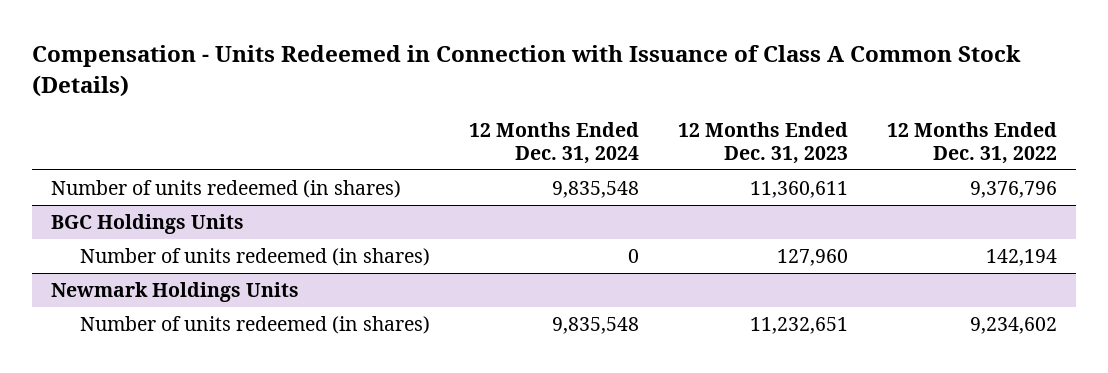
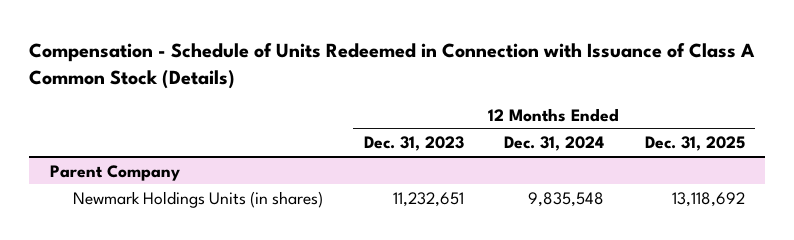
- Compensation - Units Redeemed in Connection with Issuance of Class A Common Stock (Details)
+ Compensation - Schedule of Units Redeemed in Connection with Issuance of Class A Common Stock (Details)
- | 12 Months Ended Dec. 31, 2024 | 12 Months Ended Dec. 31, 2023 | 12 Months Ended Dec. 31, 2022
+ | 12 Months Ended Dec. 31, 2023 | 12 Months Ended Dec. 31, 2024 | 12 Months Ended Dec. 31, 2025
- Number of units redeemed (in shares) | 9,835,548 | 11,360,611 | 9,376,796
- BGC Holdings Units
- Number of units redeemed (in shares) | 0 | 127,960 | 142,194
- Newmark Holdings Units
- Number of units redeemed (in shares) | 9,835,548 | 11,232,651 | 9,234,602
+ Parent Company
+ Newmark Holdings Units (in shares) | 11,232,651 | 9,835,548 | 13,118,692

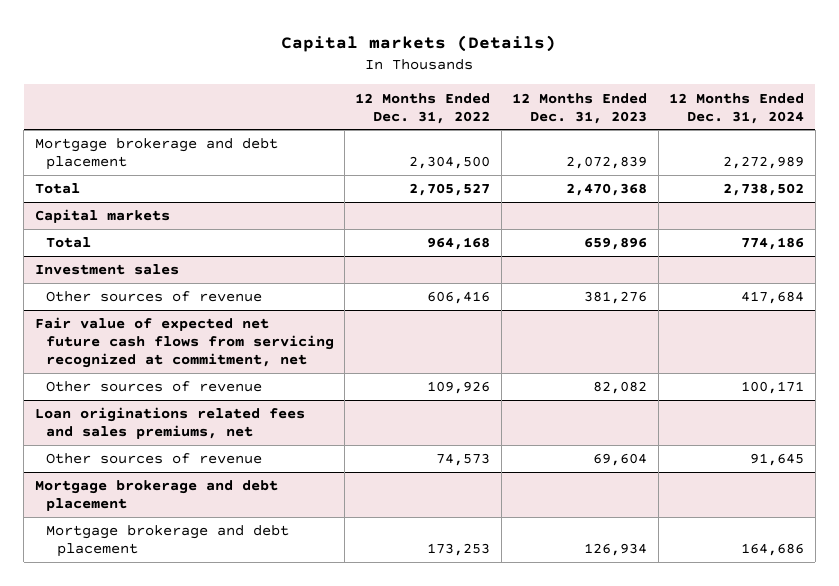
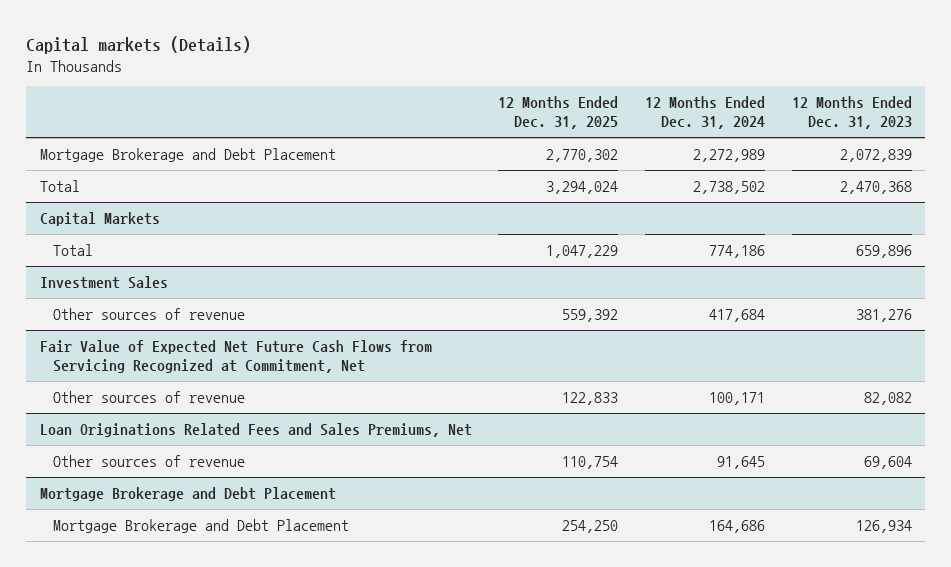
- | 12 Months Ended Dec. 31, 2022 | 12 Months Ended Dec. 31, 2023 | 12 Months Ended Dec. 31, 2024
+ | 12 Months Ended Dec. 31, 2025 | 12 Months Ended Dec. 31, 2024 | 12 Months Ended Dec. 31, 2023
- Mortgage brokerage and debt placement | 2,304,500 | 2,072,839 | 2,272,989
+ Mortgage Brokerage and Debt Placement | 2,770,302 | 2,272,989 | 2,072,839
- Capital markets
+ Capital Markets
- Investment sales
+ Investment Sales
- Fair value of expected net future cash flows from servicing recognized at commitment, net
+ Fair Value of Expected Net Future Cash Flows from Servicing Recognized at Commitment, Net
- Loan originations related fees and sales premiums, net
+ Loan Originations Related Fees and Sales Premiums, Net
- Mortgage brokerage and debt placement
- Mortgage brokerage and debt placement | 173,253 | 126,934 | 164,686
+ Mortgage Brokerage and Debt Placement
+ Mortgage Brokerage and Debt Placement | 254,250 | 164,686 | 126,934

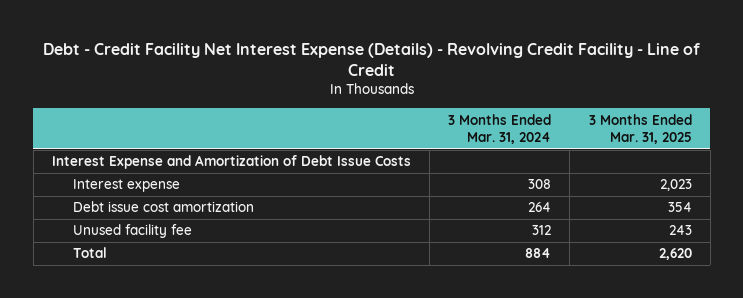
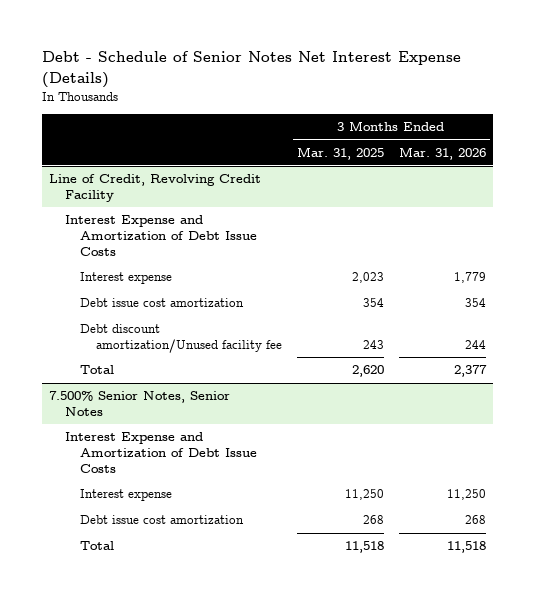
- Debt - Credit Facility Net Interest Expense (Details) - Revolving Credit Facility - Line of Credit
+ Debt - Schedule of Senior Notes Net Interest Expense (Details)
- | 3 Months Ended Mar. 31, 2024 | 3 Months Ended Mar. 31, 2025
+ | 3 Months Ended Mar. 31, 2025 | 3 Months Ended Mar. 31, 2026
+ Line of Credit, Revolving Credit Facility
- Unused facility fee | 312 | 243
+ Debt discount amortization/Unused facility fee | 243 | 244
+ 7.500% Senior Notes, Senior Notes
+ Interest Expense and Amortization of Debt Issue Costs
+ Interest expense | 11,250 | 11,250
+ Debt issue cost amortization | 268 | 268
+ Total | 11,518 | 11,518

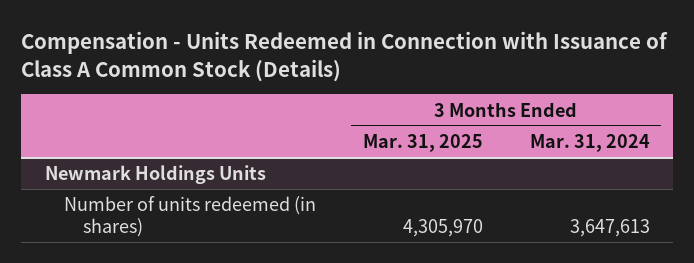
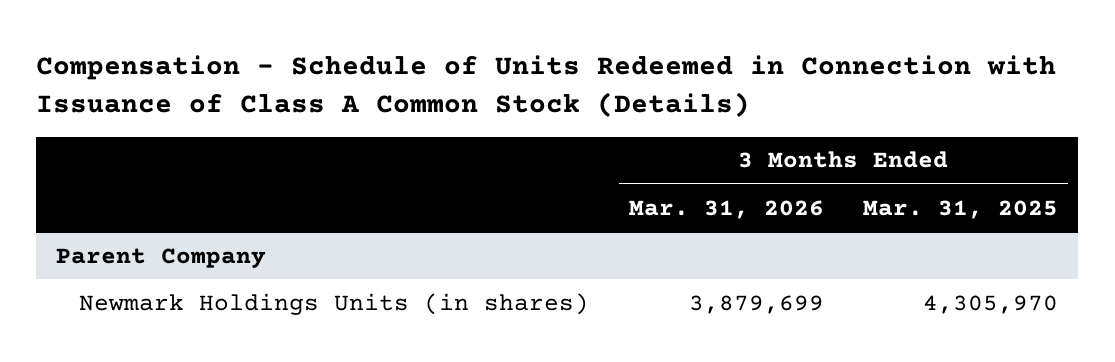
- Compensation - Units Redeemed in Connection with Issuance of Class A Common Stock (Details)
+ Compensation - Schedule of Units Redeemed in Connection with Issuance of Class A Common Stock (Details)
- | 3 Months Ended Mar. 31, 2025 | 3 Months Ended Mar. 31, 2024
+ | 3 Months Ended Mar. 31, 2026 | 3 Months Ended Mar. 31, 2025
- Newmark Holdings Units
- Number of units redeemed (in shares) | 4,305,970 | 3,647,613
+ Parent Company
+ Newmark Holdings Units (in shares) | 3,879,699 | 4,305,970

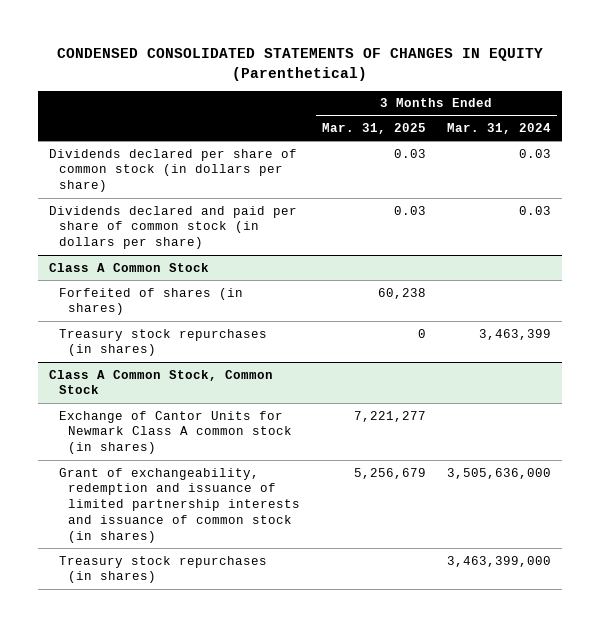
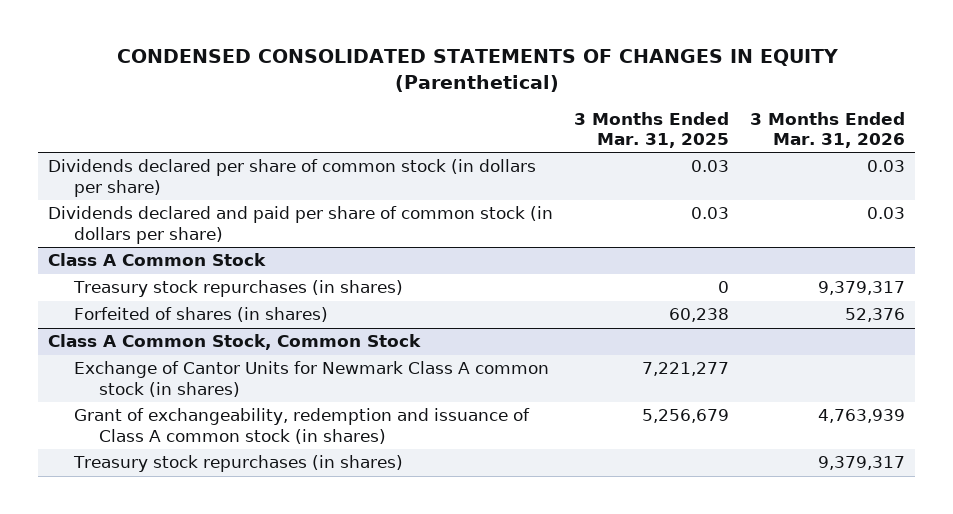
- | 3 Months Ended Mar. 31, 2025 | 3 Months Ended Mar. 31, 2024
+ | 3 Months Ended Mar. 31, 2025 | 3 Months Ended Mar. 31, 2026
@ Class A Common Stock
moved down: Forfeited of shares (in shares) | 60,238 | 52,376
@ Class A Common Stock, Common Stock
- Grant of exchangeability, redemption and issuance of limited partnership interests and issuance of common stock (in shares) | 5,256,679 | 3,505,636,000
+ Grant of exchangeability, redemption and issuance of Class A common stock (in shares) | 5,256,679 | 4,763,939

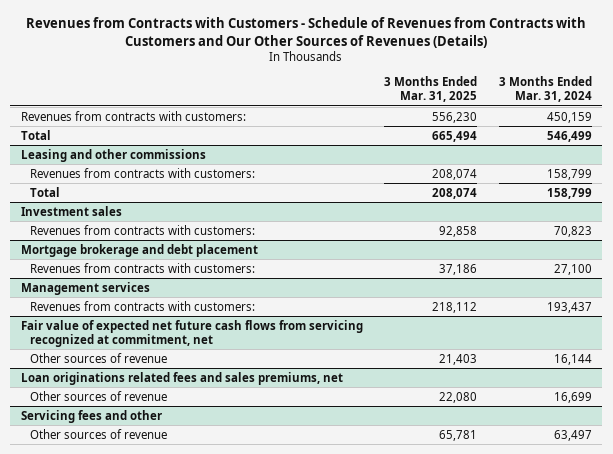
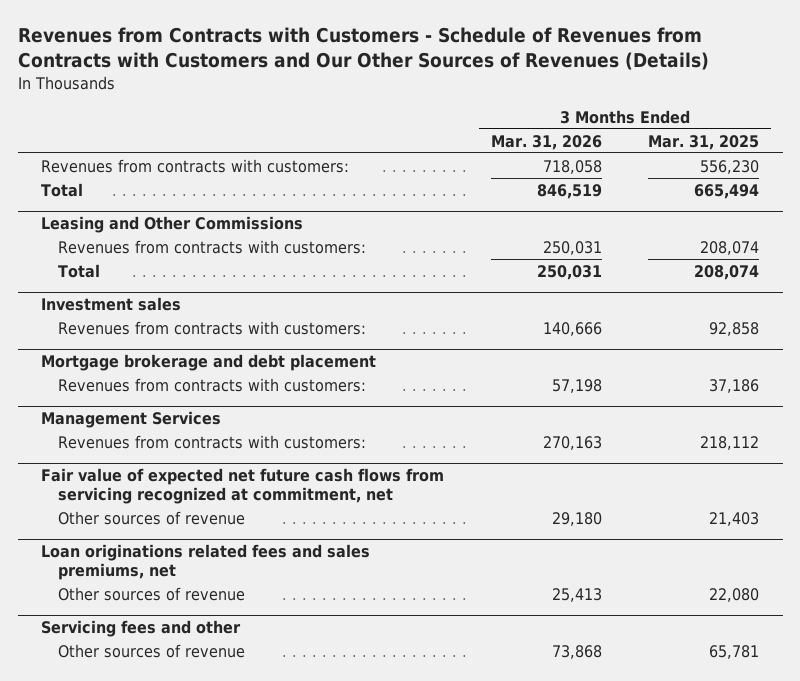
- | 3 Months Ended Mar. 31, 2025 | 3 Months Ended Mar. 31, 2024
+ | 3 Months Ended Mar. 31, 2026 | 3 Months Ended Mar. 31, 2025
- Leasing and other commissions
+ Leasing and Other Commissions
- Management services
+ Management Services

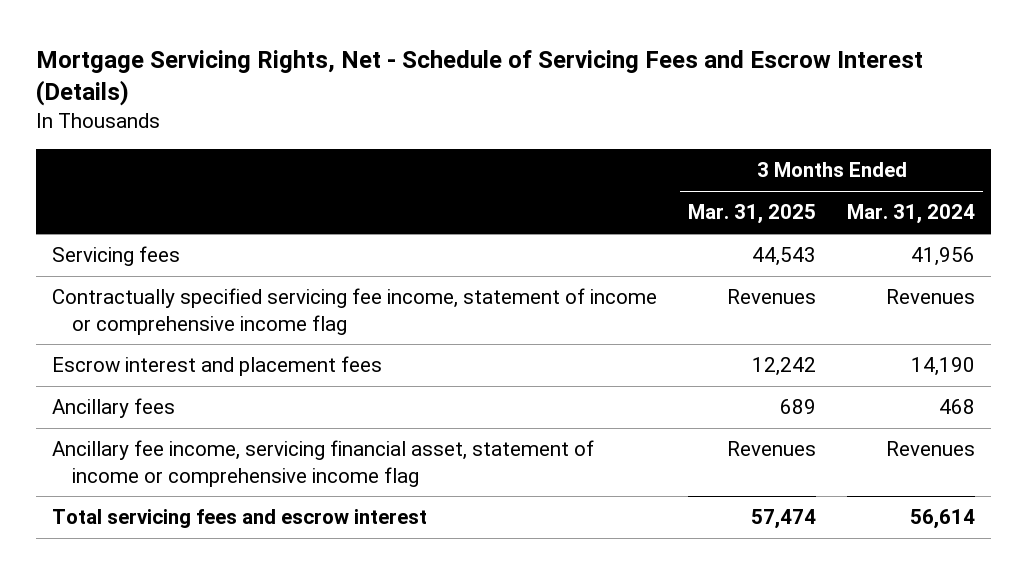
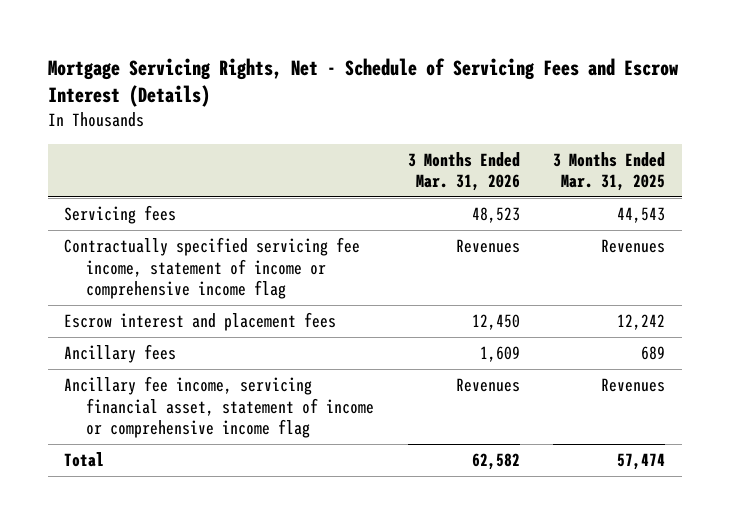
- | 3 Months Ended Mar. 31, 2025 | 3 Months Ended Mar. 31, 2024
+ | 3 Months Ended Mar. 31, 2026 | 3 Months Ended Mar. 31, 2025
- Total servicing fees and escrow interest | 57,474 | 56,614
+ Total | 62,582 | 57,474

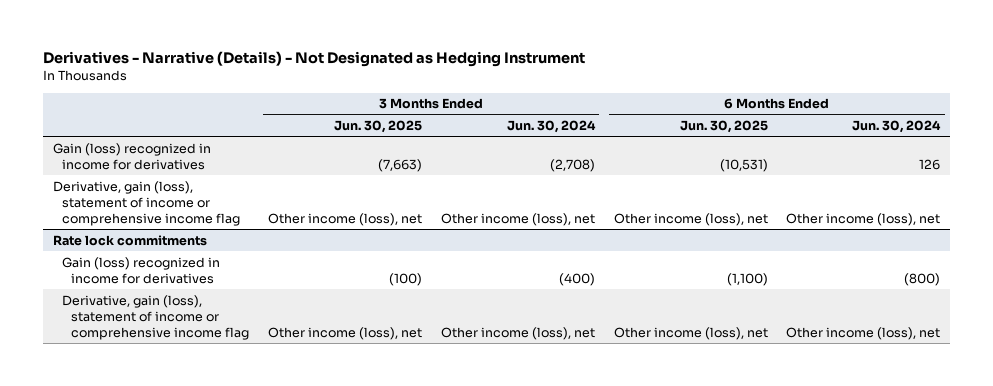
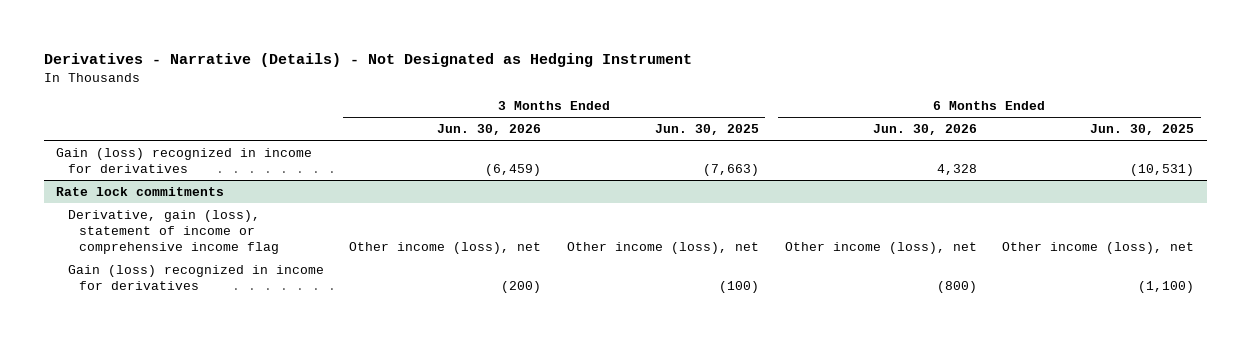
- | 3 Months Ended Jun. 30, 2025 | 3 Months Ended Jun. 30, 2024 | 6 Months Ended Jun. 30, 2025 | 6 Months Ended Jun. 30, 2024
+ | 3 Months Ended Jun. 30, 2026 | 3 Months Ended Jun. 30, 2025 | 6 Months Ended Jun. 30, 2026 | 6 Months Ended Jun. 30, 2025
- Derivative, gain (loss), statement of income or comprehensive income flag | Other income (loss), net | Other income (loss), net | Other income (loss), net | Other income (loss), net
@ Rate lock commitments
moved down: Gain (loss) recognized in income for derivatives | (200) | (100) | (800) | (1,100)

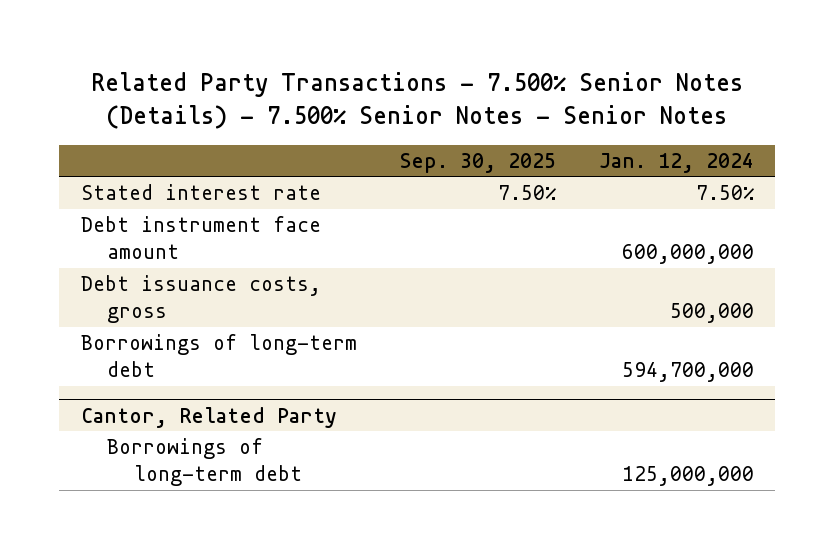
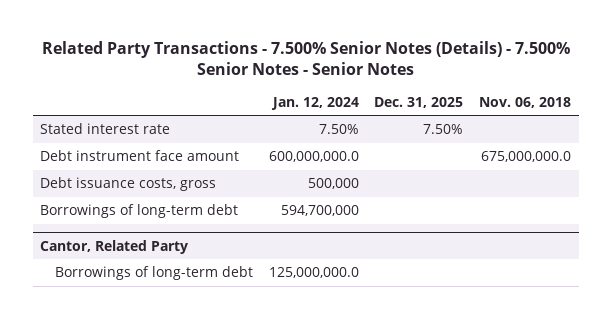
- | Sep. 30, 2025 | Jan. 12, 2024
+ | Jan. 12, 2024 | Dec. 31, 2025 | Nov. 06, 2018
- Debt instrument face amount | | 600,000,000
+ Debt instrument face amount | 600,000,000.0 | | 675,000,000.0
@ Cantor, Related Party
- Borrowings of long-term debt | | 125,000,000
+ Borrowings of long-term debt | 125,000,000.0 | |

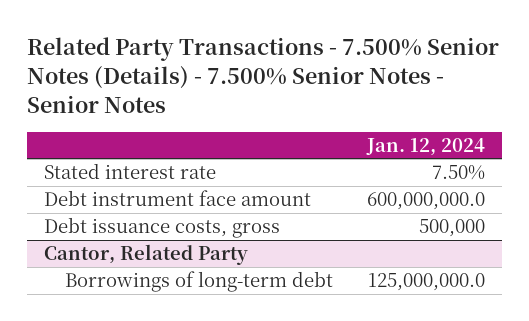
- | Jan. 12, 2024 | Dec. 31, 2025 | Nov. 06, 2018
+ | Jan. 12, 2024
- Borrowings of long-term debt | 594,700,000 | |

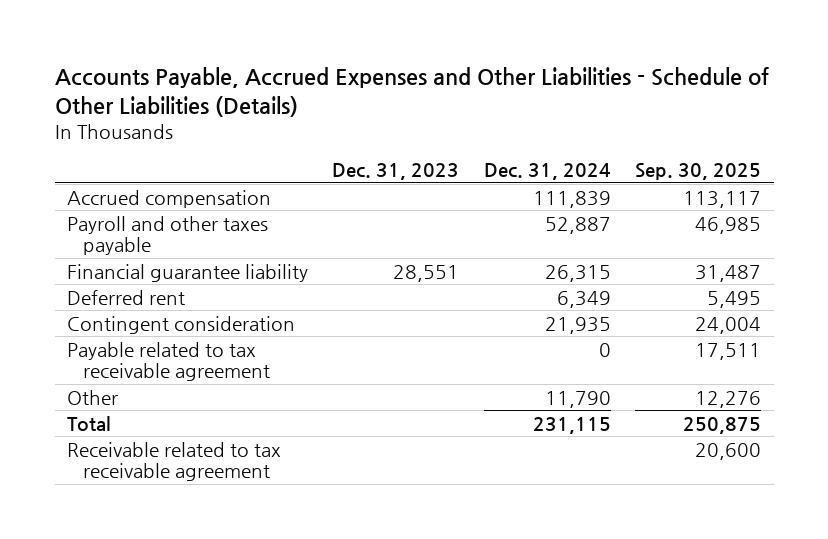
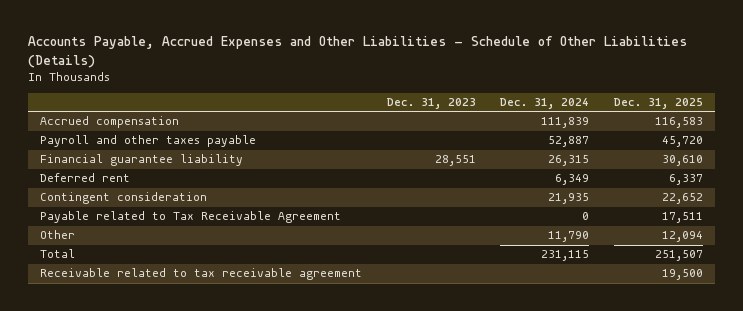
- | Dec. 31, 2023 | Dec. 31, 2024 | Sep. 30, 2025
+ | Dec. 31, 2023 | Dec. 31, 2024 | Dec. 31, 2025
- Payable related to tax receivable agreement | | 0 | 17,511
+ Payable related to Tax Receivable Agreement | | 0 | 17,511

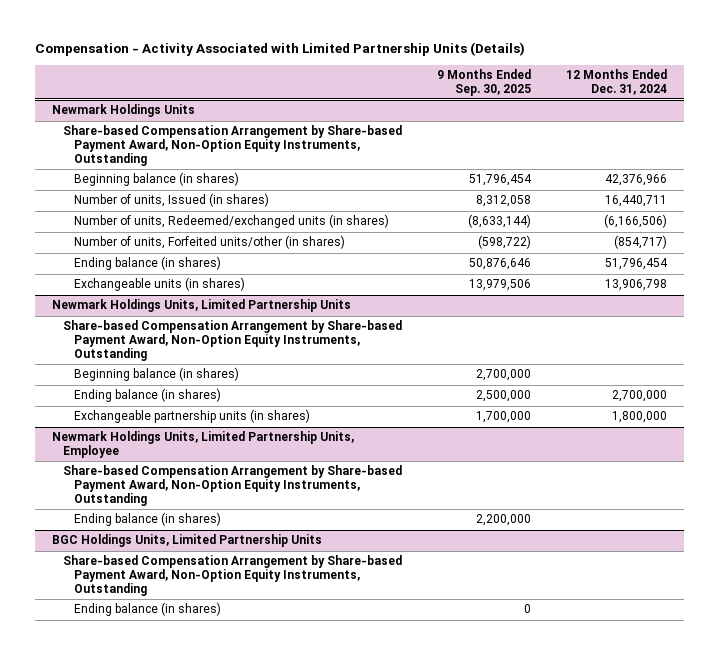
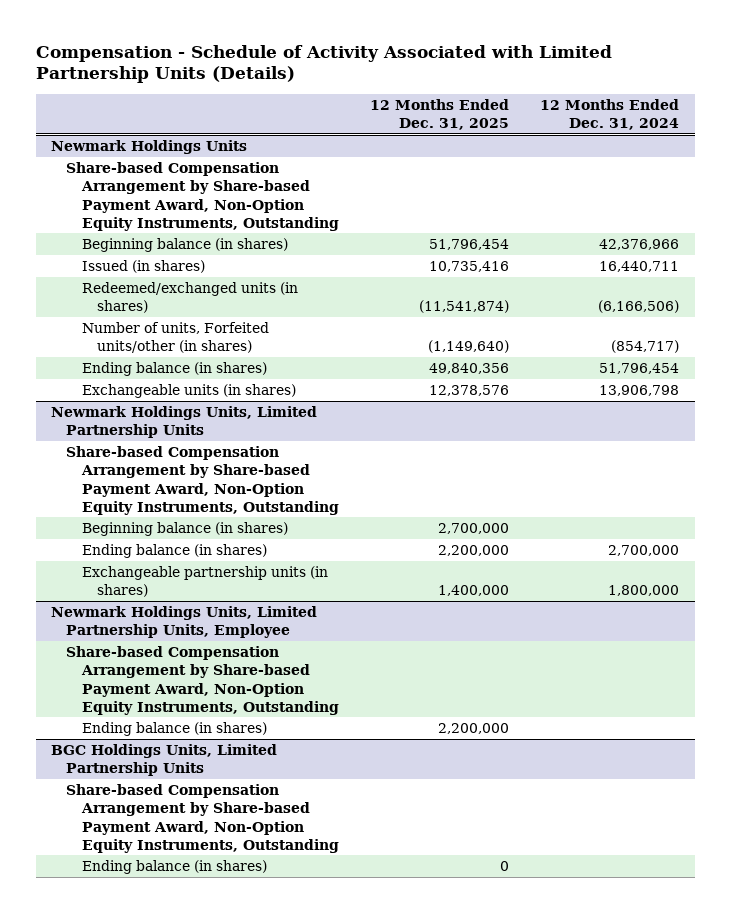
- Compensation - Activity Associated with Limited Partnership Units (Details)
+ Compensation - Schedule of Activity Associated with Limited Partnership Units (Details)
- | 9 Months Ended Sep. 30, 2025 | 12 Months Ended Dec. 31, 2024
+ | 12 Months Ended Dec. 31, 2025 | 12 Months Ended Dec. 31, 2024
@ Newmark Holdings Units
- Number of units, Issued (in shares) | 8,312,058 | 16,440,711
- Number of units, Redeemed/exchanged units (in shares) | (8,633,144) | (6,166,506)
+ Issued (in shares) | 10,735,416 | 16,440,711
+ Redeemed/exchanged units (in shares) | (11,541,874) | (6,166,506)

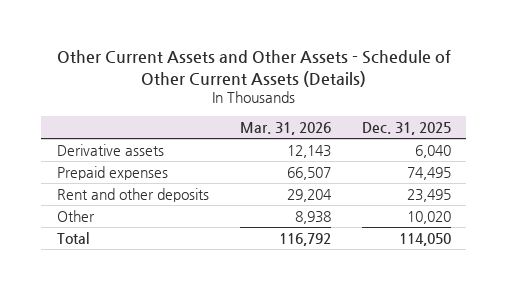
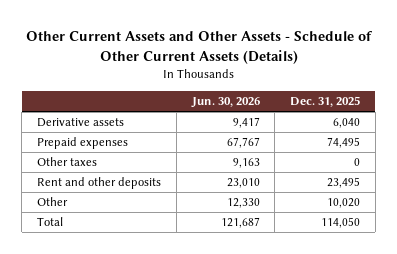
- | Mar. 31, 2026 | Dec. 31, 2025
+ | Jun. 30, 2026 | Dec. 31, 2025
+ Other taxes | 9,163 | 0

